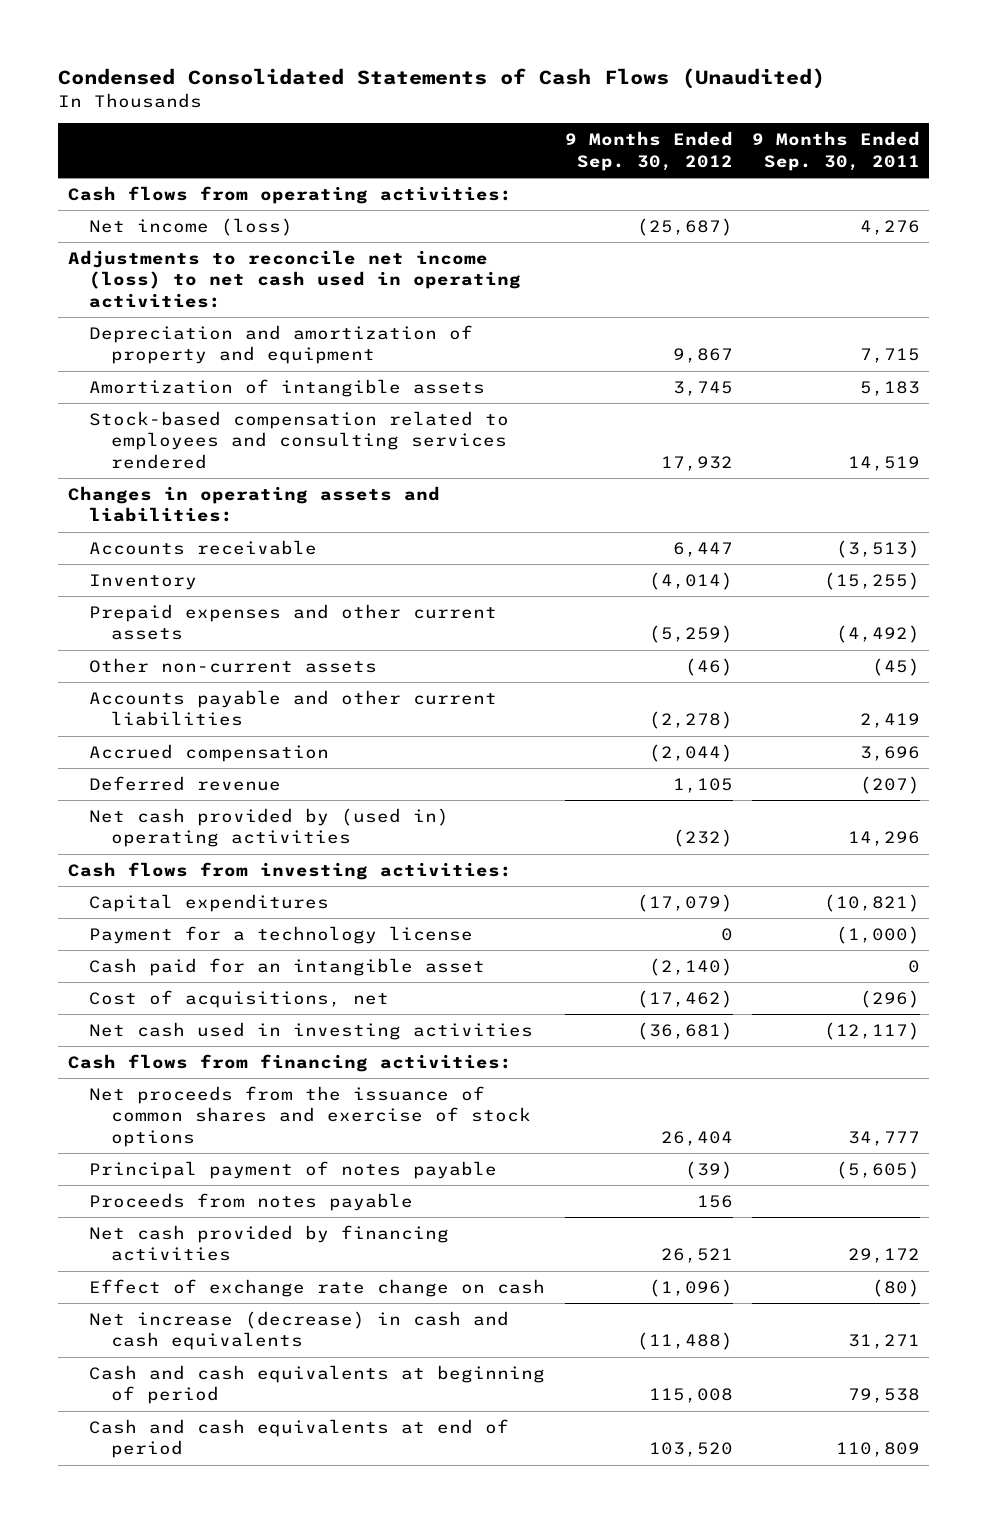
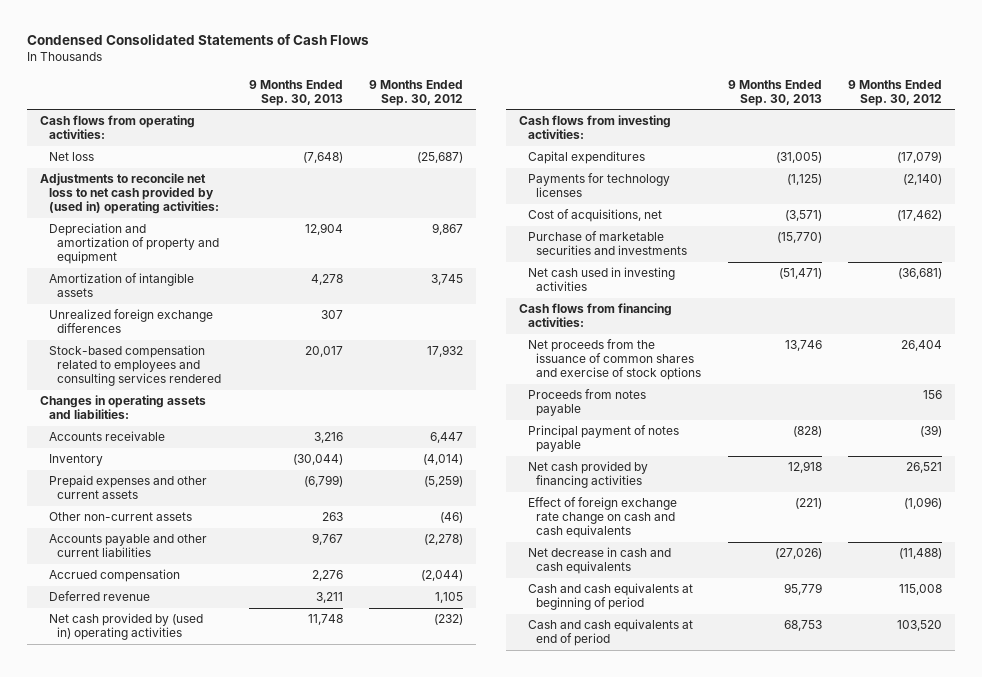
- Condensed Consolidated Statements of Cash Flows (Unaudited)
+ Condensed Consolidated Statements of Cash Flows
- | 9 Months Ended Sep. 30, 2012 | 9 Months Ended Sep. 30, 2011
+ | 9 Months Ended Sep. 30, 2013 | 9 Months Ended Sep. 30, 2012
- Net income (loss) | (25,687) | 4,276
- Adjustments to reconcile net income (loss) to net cash used in operating activities:
+ Net loss | (7,648) | (25,687)
+ Adjustments to reconcile net loss to net cash provided by (used in) operating activities:
+ Unrealized foreign exchange differences | 307 |
- Payment for a technology license | 0 | (1,000)
- Cash paid for an intangible asset | (2,140) | 0
+ Payments for technology licenses | (1,125) | (2,140)
+ Purchase of marketable securities and investments | (15,770) |
moved down: Principal payment of notes payable | (828) | (39)
- Effect of exchange rate change on cash | (1,096) | (80)
- Net increase (decrease) in cash and cash equivalents | (11,488) | 31,271
+ Effect of foreign exchange rate change on cash and cash equivalents | (221) | (1,096)
+ Net decrease in cash and cash equivalents | (27,026) | (11,488)

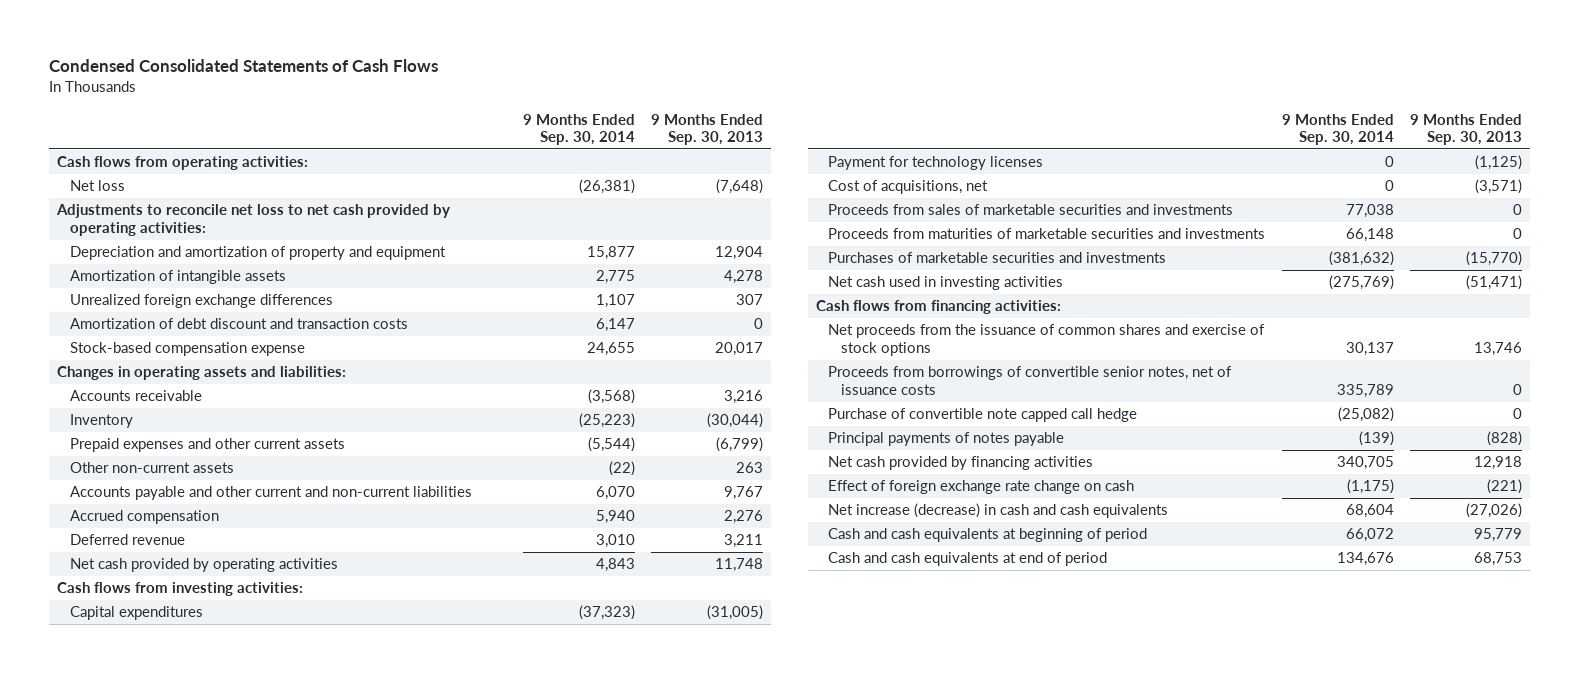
- | 9 Months Ended Sep. 30, 2013 | 9 Months Ended Sep. 30, 2012
+ | 9 Months Ended Sep. 30, 2014 | 9 Months Ended Sep. 30, 2013
- Adjustments to reconcile net loss to net cash provided by (used in) operating activities:
+ Adjustments to reconcile net loss to net cash provided by operating activities:
- Stock-based compensation related to employees and consulting services rendered | 20,017 | 17,932
+ Amortization of debt discount and transaction costs | 6,147 | 0
+ Stock-based compensation expense | 24,655 | 20,017
- Accounts payable and other current liabilities | 9,767 | (2,278)
+ Accounts payable and other current and non-current liabilities | 6,070 | 9,767
- Net cash provided by (used in) operating activities | 11,748 | (232)
+ Net cash provided by operating activities | 4,843 | 11,748
- Payments for technology licenses | (1,125) | (2,140)
+ Payment for technology licenses | 0 | (1,125)
- Purchase of marketable securities and investments | (15,770) |
+ Proceeds from sales of marketable securities and investments | 77,038 | 0
+ Proceeds from maturities of marketable securities and investments | 66,148 | 0
+ Purchases of marketable securities and investments | (381,632) | (15,770)
- Proceeds from notes payable | | 156
- Principal payment of notes payable | (828) | (39)
+ Proceeds from borrowings of convertible senior notes, net of issuance costs | 335,789 | 0
+ Purchase of convertible note capped call hedge | (25,082) | 0
+ Principal payments of notes payable | (139) | (828)
- Effect of foreign exchange rate change on cash and cash equivalents | (221) | (1,096)
- Net decrease in cash and cash equivalents | (27,026) | (11,488)
+ Effect of foreign exchange rate change on cash | (1,175) | (221)
+ Net increase (decrease) in cash and cash equivalents | 68,604 | (27,026)

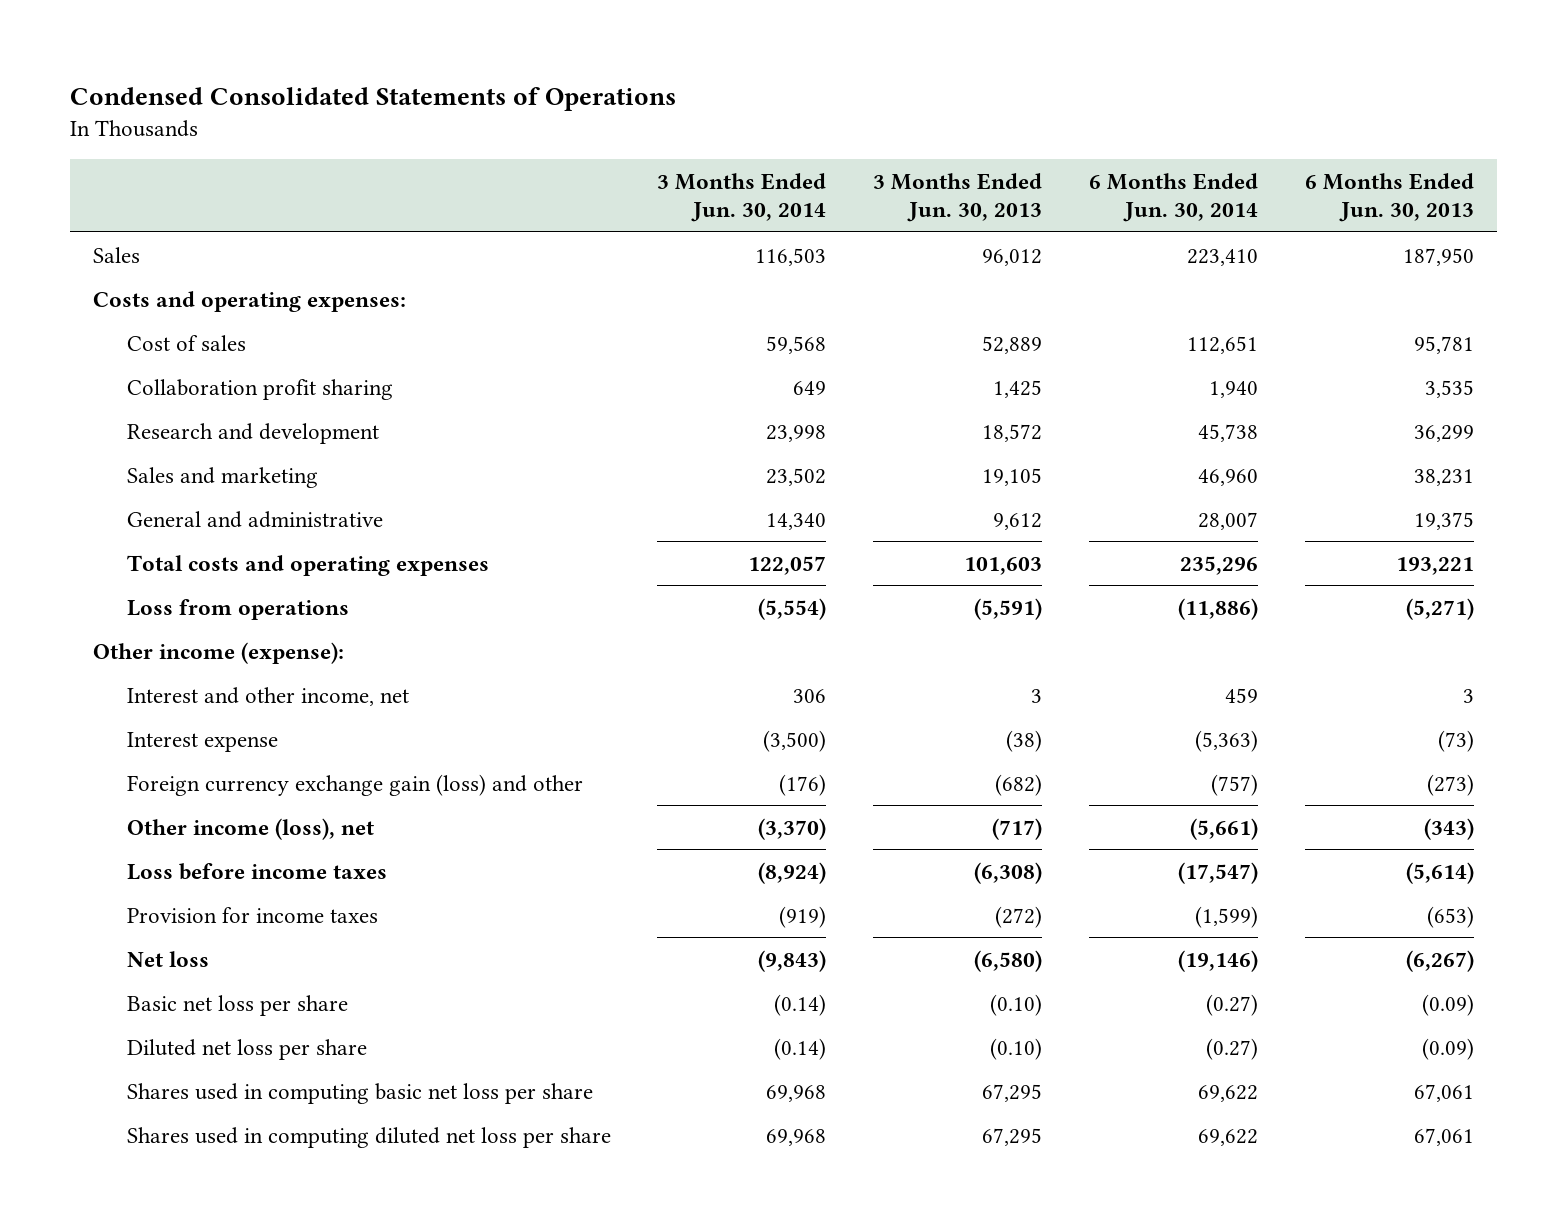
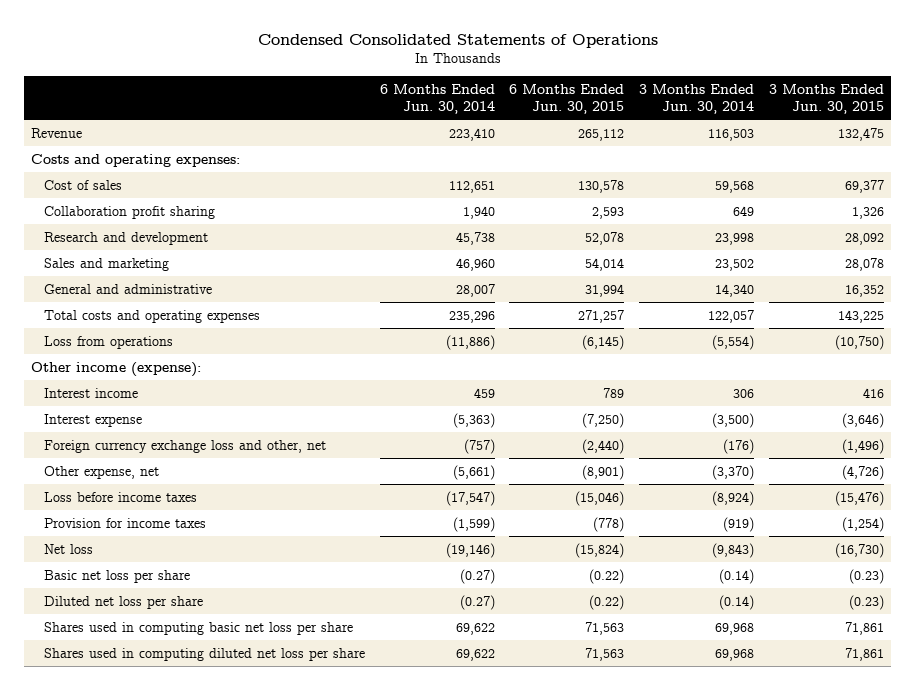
- | 3 Months Ended Jun. 30, 2014 | 3 Months Ended Jun. 30, 2013 | 6 Months Ended Jun. 30, 2014 | 6 Months Ended Jun. 30, 2013
+ | 6 Months Ended Jun. 30, 2014 | 6 Months Ended Jun. 30, 2015 | 3 Months Ended Jun. 30, 2014 | 3 Months Ended Jun. 30, 2015
- Sales | 116,503 | 96,012 | 223,410 | 187,950
+ Revenue | 223,410 | 265,112 | 116,503 | 132,475
- Interest and other income, net | 306 | 3 | 459 | 3
+ Interest income | 459 | 789 | 306 | 416
- Foreign currency exchange gain (loss) and other | (176) | (682) | (757) | (273)
- Other income (loss), net | (3,370) | (717) | (5,661) | (343)
+ Foreign currency exchange loss and other, net | (757) | (2,440) | (176) | (1,496)
+ Other expense, net | (5,661) | (8,901) | (3,370) | (4,726)

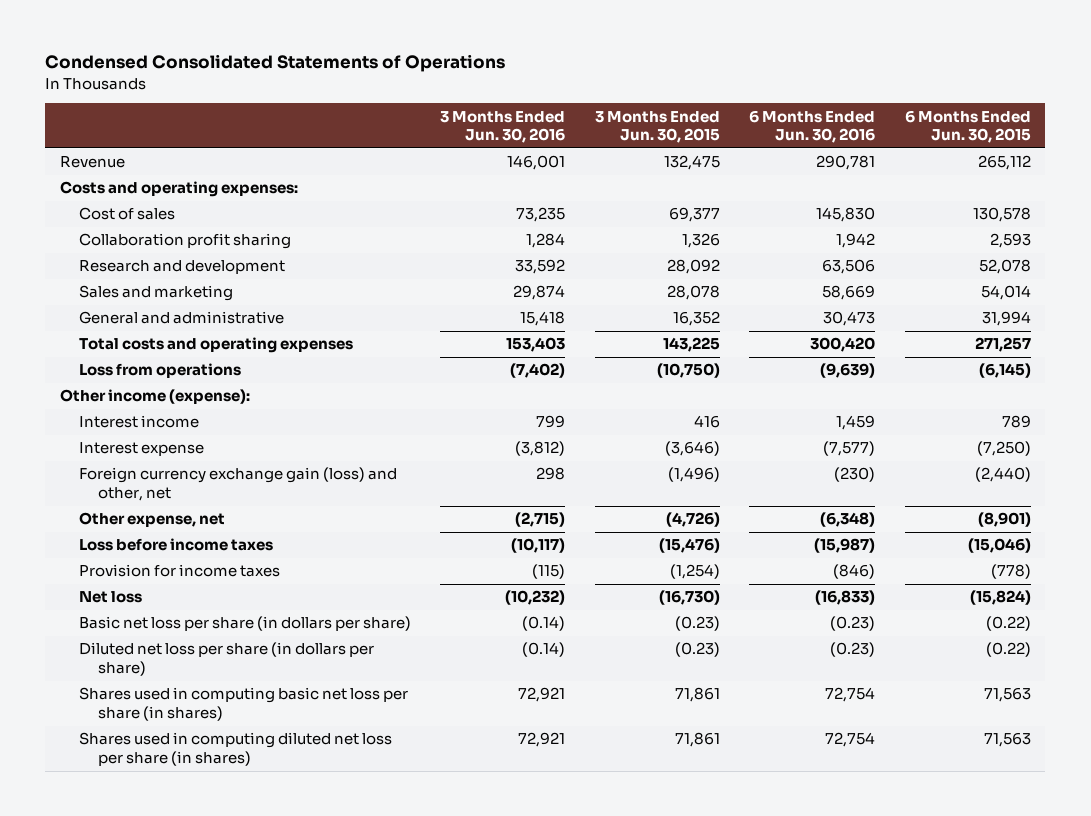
- | 6 Months Ended Jun. 30, 2014 | 6 Months Ended Jun. 30, 2015 | 3 Months Ended Jun. 30, 2014 | 3 Months Ended Jun. 30, 2015
+ | 3 Months Ended Jun. 30, 2016 | 3 Months Ended Jun. 30, 2015 | 6 Months Ended Jun. 30, 2016 | 6 Months Ended Jun. 30, 2015
- Foreign currency exchange loss and other, net | (757) | (2,440) | (176) | (1,496)
+ Foreign currency exchange gain (loss) and other, net | 298 | (1,496) | (230) | (2,440)
- Basic net loss per share | (0.27) | (0.22) | (0.14) | (0.23)
- Diluted net loss per share | (0.27) | (0.22) | (0.14) | (0.23)
- Shares used in computing basic net loss per share | 69,622 | 71,563 | 69,968 | 71,861
- Shares used in computing diluted net loss per share | 69,622 | 71,563 | 69,968 | 71,861
+ Basic net loss per share (in dollars per share) | (0.14) | (0.23) | (0.23) | (0.22)
+ Diluted net loss per share (in dollars per share) | (0.14) | (0.23) | (0.23) | (0.22)
+ Shares used in computing basic net loss per share (in shares) | 72,921 | 71,861 | 72,754 | 71,563
+ Shares used in computing diluted net loss per share (in shares) | 72,921 | 71,861 | 72,754 | 71,563

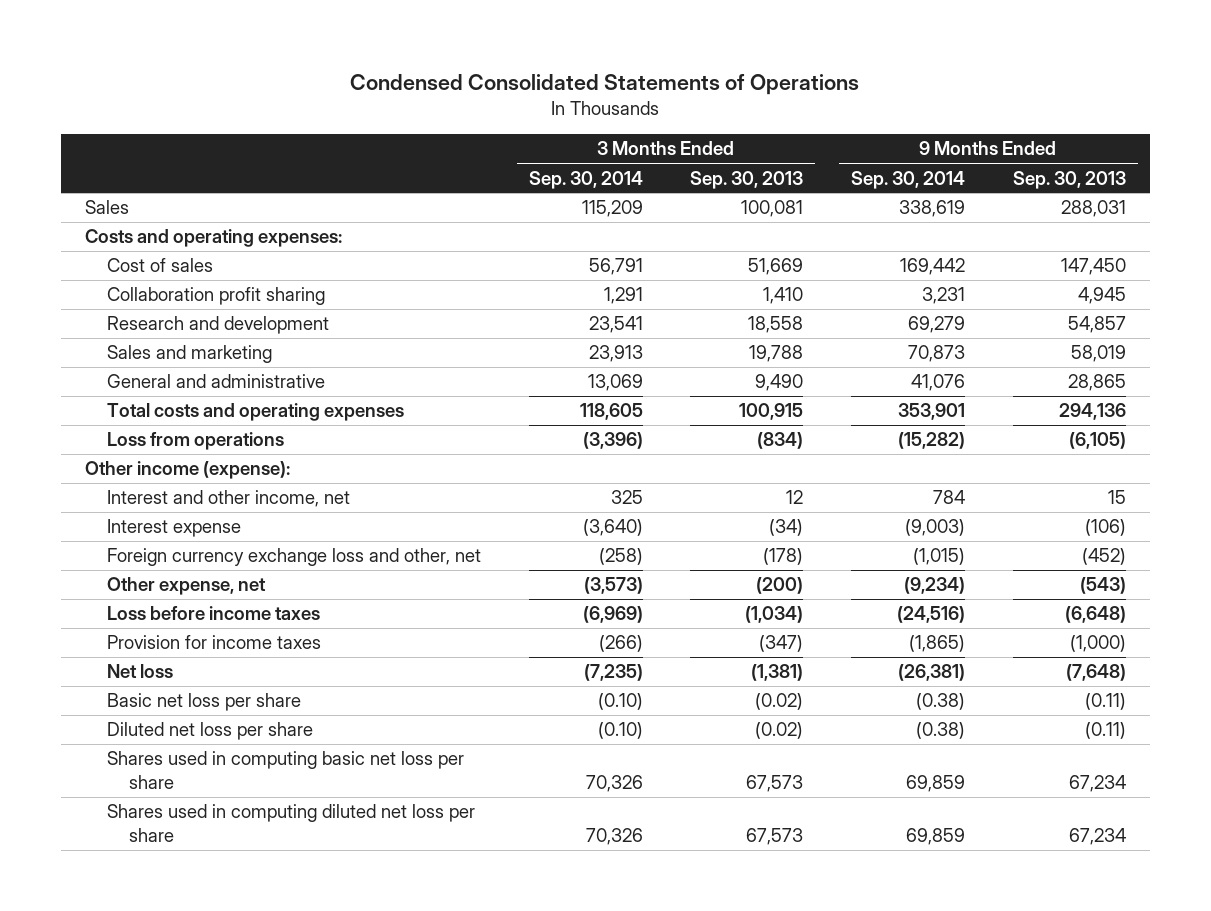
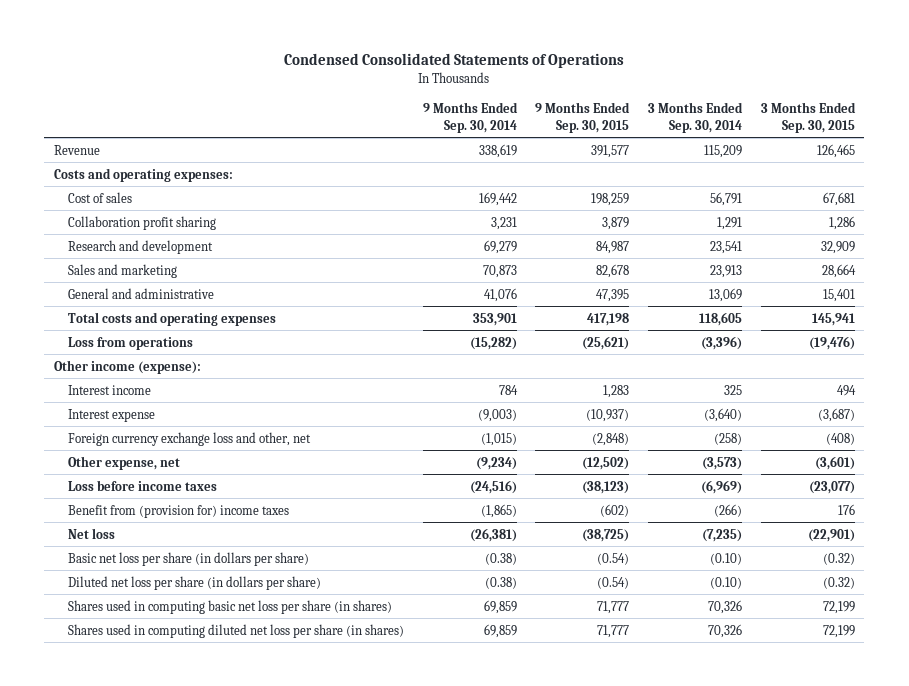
- | 3 Months Ended Sep. 30, 2014 | 3 Months Ended Sep. 30, 2013 | 9 Months Ended Sep. 30, 2014 | 9 Months Ended Sep. 30, 2013
+ | 9 Months Ended Sep. 30, 2014 | 9 Months Ended Sep. 30, 2015 | 3 Months Ended Sep. 30, 2014 | 3 Months Ended Sep. 30, 2015
- Sales | 115,209 | 100,081 | 338,619 | 288,031
+ Revenue | 338,619 | 391,577 | 115,209 | 126,465
- Interest and other income, net | 325 | 12 | 784 | 15
+ Interest income | 784 | 1,283 | 325 | 494
- Provision for income taxes | (266) | (347) | (1,865) | (1,000)
+ Benefit from (provision for) income taxes | (1,865) | (602) | (266) | 176
- Basic net loss per share | (0.10) | (0.02) | (0.38) | (0.11)
- Diluted net loss per share | (0.10) | (0.02) | (0.38) | (0.11)
- Shares used in computing basic net loss per share | 70,326 | 67,573 | 69,859 | 67,234
- Shares used in computing diluted net loss per share | 70,326 | 67,573 | 69,859 | 67,234
+ Basic net loss per share (in dollars per share) | (0.38) | (0.54) | (0.10) | (0.32)
+ Diluted net loss per share (in dollars per share) | (0.38) | (0.54) | (0.10) | (0.32)
+ Shares used in computing basic net loss per share (in shares) | 69,859 | 71,777 | 70,326 | 72,199
+ Shares used in computing diluted net loss per share (in shares) | 69,859 | 71,777 | 70,326 | 72,199

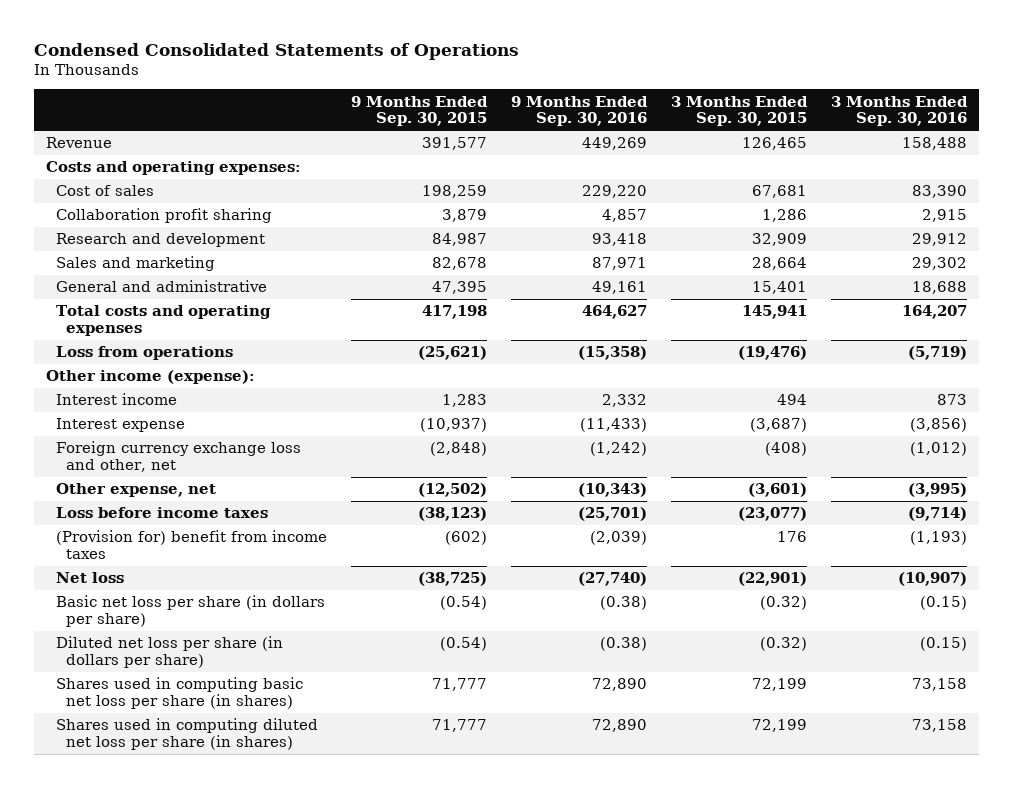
- | 9 Months Ended Sep. 30, 2014 | 9 Months Ended Sep. 30, 2015 | 3 Months Ended Sep. 30, 2014 | 3 Months Ended Sep. 30, 2015
+ | 9 Months Ended Sep. 30, 2015 | 9 Months Ended Sep. 30, 2016 | 3 Months Ended Sep. 30, 2015 | 3 Months Ended Sep. 30, 2016
- Benefit from (provision for) income taxes | (1,865) | (602) | (266) | 176
+ (Provision for) benefit from income taxes | (602) | (2,039) | 176 | (1,193)

